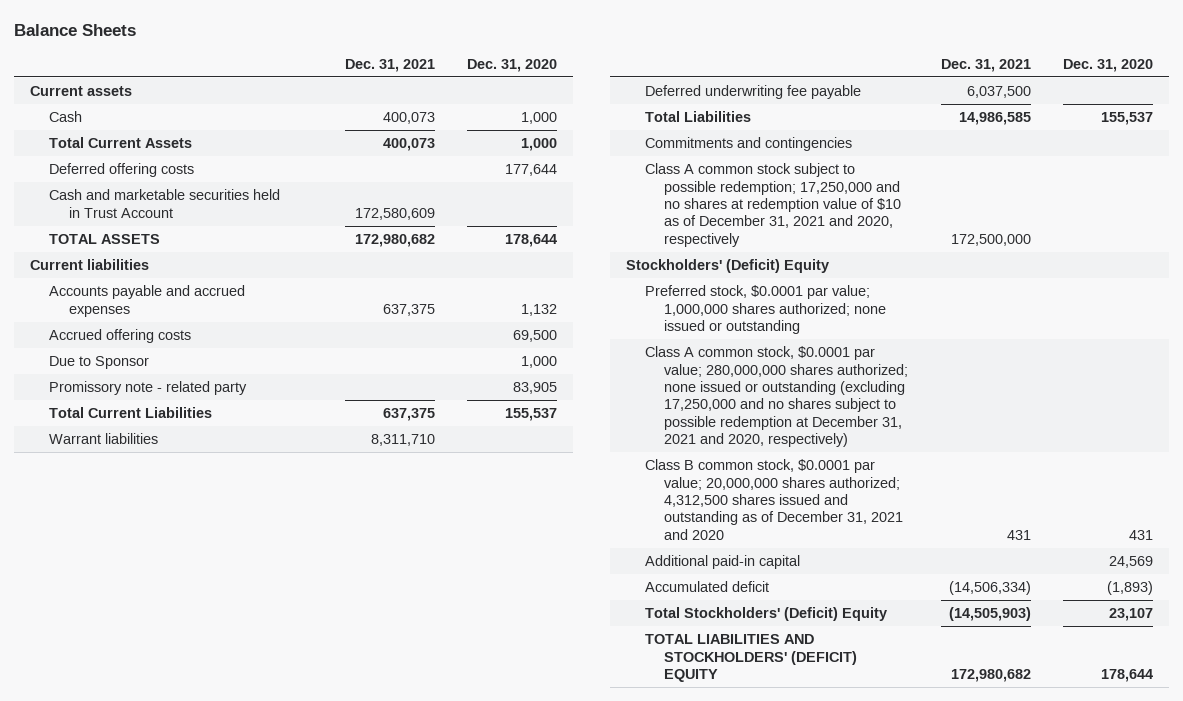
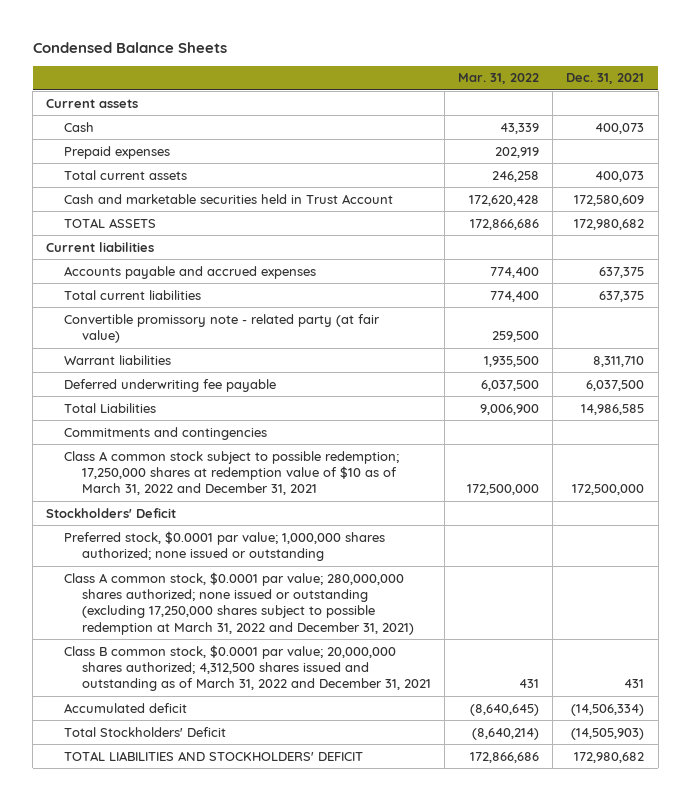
- Balance Sheets
+ Condensed Balance Sheets
- | Dec. 31, 2021 | Dec. 31, 2020
+ | Mar. 31, 2022 | Dec. 31, 2021
- Total Current Assets | 400,073 | 1,000
- Deferred offering costs | | 177,644
+ Prepaid expenses | 202,919 |
+ Total current assets | 246,258 | 400,073
- Accrued offering costs | | 69,500
- Due to Sponsor | | 1,000
- Promissory note - related party | | 83,905
- Total Current Liabilities | 637,375 | 155,537
+ Total current liabilities | 774,400 | 637,375
+ Convertible promissory note - related party (at fair value) | 259,500 |
- Class A common stock subject to possible redemption; 17,250,000 and no shares at redemption value of $10 as of December 31, 2021 and 2020, respectively | 172,500,000 |
- Stockholders' (Deficit) Equity
+ Class A common stock subject to possible redemption; 17,250,000 shares at redemption value of $10 as of March 31, 2022 and December 31, 2021 | 172,500,000 | 172,500,000
+ Stockholders' Deficit
- Class A common stock, $0.0001 par value; 280,000,000 shares authorized; none issued or outstanding (excluding 17,250,000 and no shares subject to possible redemption at December 31, 2021 and 2020, respectively)
- Class B common stock, $0.0001 par value; 20,000,000 shares authorized; 4,312,500 shares issued and outstanding as of December 31, 2021 and 2020 | 431 | 431
- Additional paid-in capital | | 24,569
+ Class A common stock, $0.0001 par value; 280,000,000 shares authorized; none issued or outstanding (excluding 17,250,000 shares subject to possible redemption at March 31, 2022 and December 31, 2021)
+ Class B common stock, $0.0001 par value; 20,000,000 shares authorized; 4,312,500 shares issued and outstanding as of March 31, 2022 and December 31, 2021 | 431 | 431
- Total Stockholders' (Deficit) Equity | (14,505,903) | 23,107
- TOTAL LIABILITIES AND STOCKHOLDERS' (DEFICIT) EQUITY | 172,980,682 | 178,644
+ Total Stockholders' Deficit | (8,640,214) | (14,505,903)
+ TOTAL LIABILITIES AND STOCKHOLDERS' DEFICIT | 172,866,686 | 172,980,682

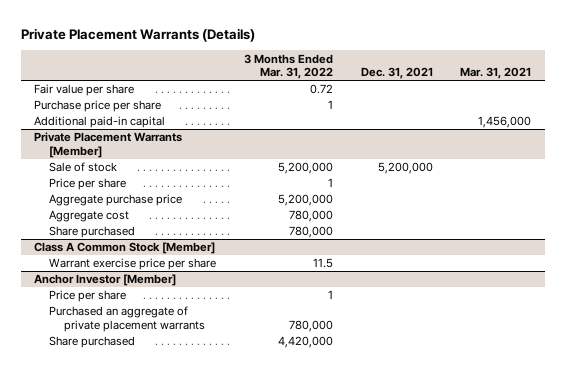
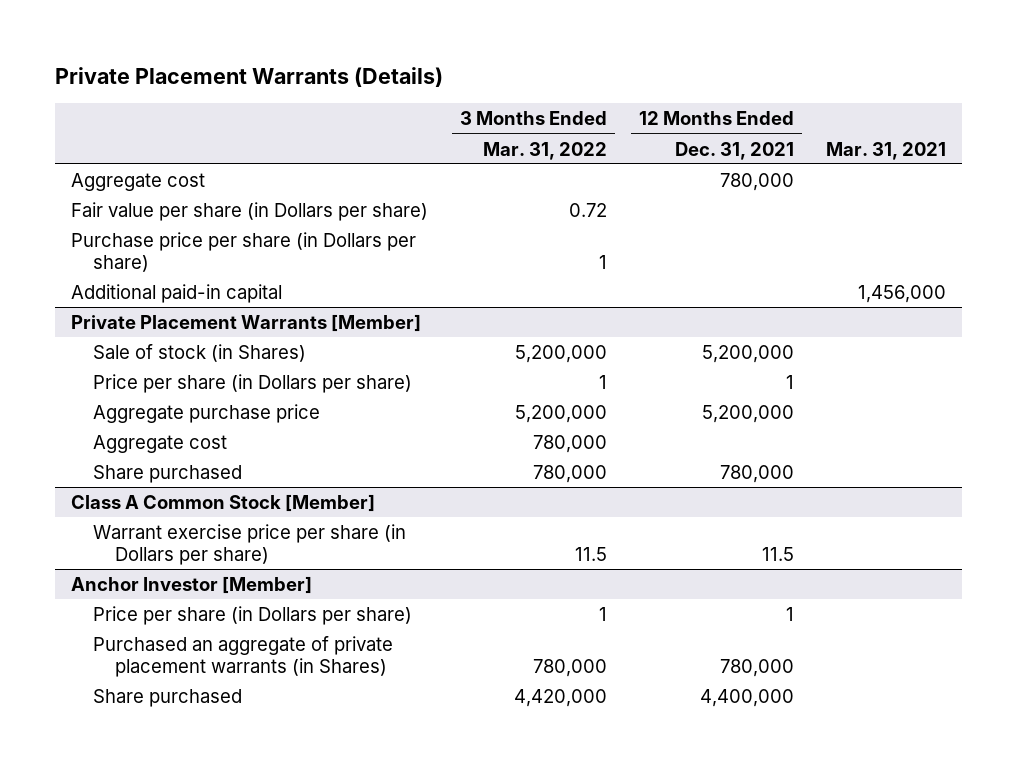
- | 3 Months Ended Mar. 31, 2022 | Dec. 31, 2021 | Mar. 31, 2021
+ | 3 Months Ended Mar. 31, 2022 | 12 Months Ended Dec. 31, 2021 | Mar. 31, 2021
- Fair value per share | 0.72 | |
- Purchase price per share | 1 | |
+ Aggregate cost | | 780,000 |
+ Fair value per share (in Dollars per share) | 0.72 | |
+ Purchase price per share (in Dollars per share) | 1 | |
@ Private Placement Warrants [Member]
- Sale of stock | 5,200,000 | 5,200,000 |
- Price per share | 1 | |
+ Sale of stock (in Shares) | 5,200,000 | 5,200,000 |
+ Price per share (in Dollars per share) | 1 | 1 |
@ Class A Common Stock [Member]
- Warrant exercise price per share | 11.5 | |
+ Warrant exercise price per share (in Dollars per share) | 11.5 | 11.5 |
@ Anchor Investor [Member]
- Price per share | 1 | |
- Purchased an aggregate of private placement warrants | 780,000 | |
+ Price per share (in Dollars per share) | 1 | 1 |
+ Purchased an aggregate of private placement warrants (in Shares) | 780,000 | 780,000 |

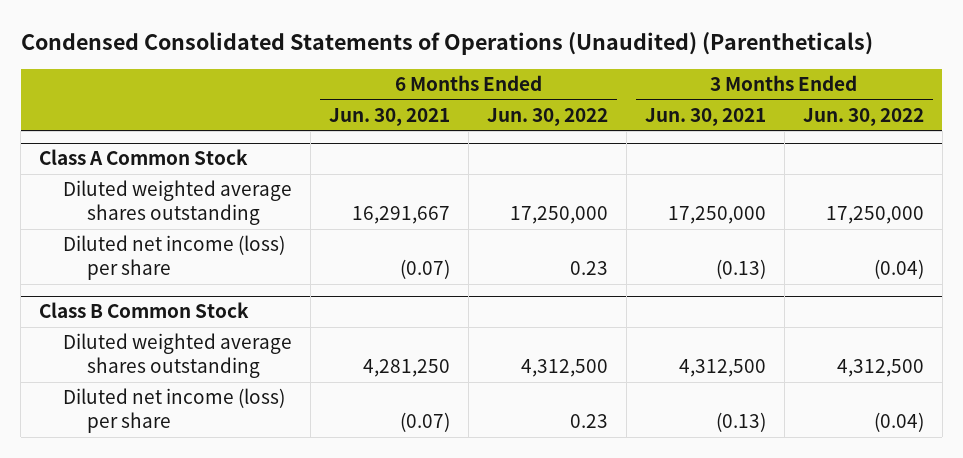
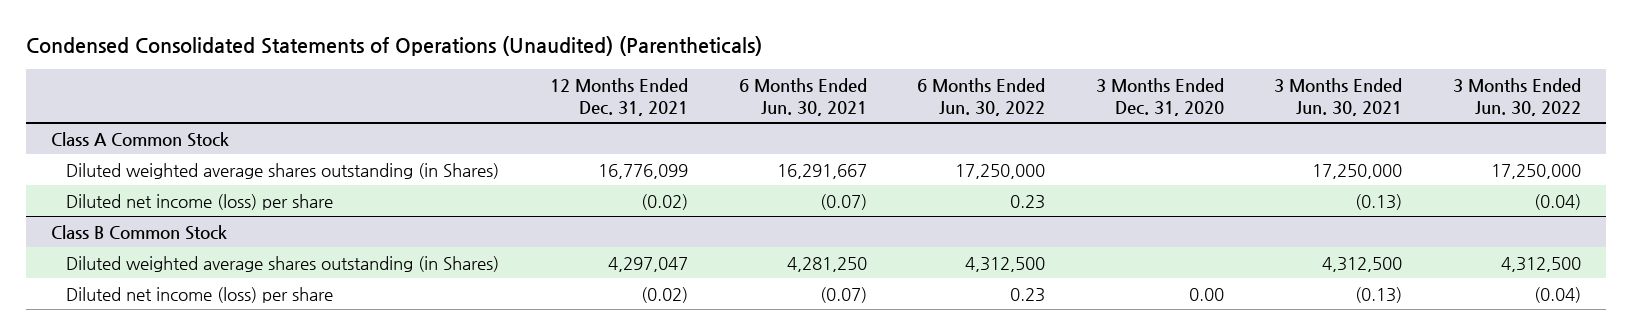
- | 6 Months Ended Jun. 30, 2021 | 6 Months Ended Jun. 30, 2022 | 3 Months Ended Jun. 30, 2021 | 3 Months Ended Jun. 30, 2022
+ | 12 Months Ended Dec. 31, 2021 | 6 Months Ended Jun. 30, 2021 | 6 Months Ended Jun. 30, 2022 | 3 Months Ended Dec. 31, 2020 | 3 Months Ended Jun. 30, 2021 | 3 Months Ended Jun. 30, 2022
@ Class A Common Stock
- Diluted weighted average shares outstanding | 16,291,667 | 17,250,000 | 17,250,000 | 17,250,000
+ Diluted weighted average shares outstanding (in Shares) | 16,776,099 | 16,291,667 | 17,250,000 | | 17,250,000 | 17,250,000
@ Class B Common Stock
- Diluted weighted average shares outstanding | 4,281,250 | 4,312,500 | 4,312,500 | 4,312,500
+ Diluted weighted average shares outstanding (in Shares) | 4,297,047 | 4,281,250 | 4,312,500 | | 4,312,500 | 4,312,500

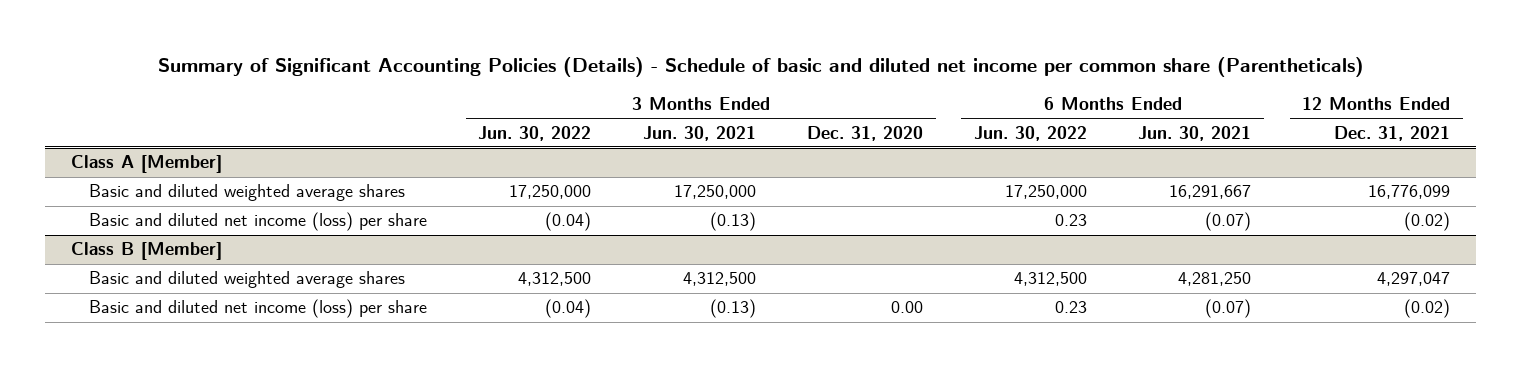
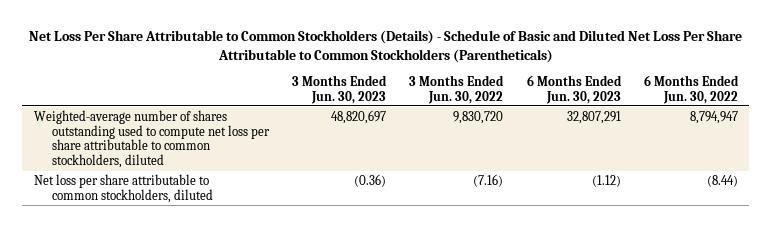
- Summary of Significant Accounting Policies (Details) - Schedule of basic and diluted net income per common share (Parentheticals)
+ Net Loss Per Share Attributable to Common Stockholders (Details) - Schedule of Basic and Diluted Net Loss Per Share Attributable to Common Stockholders (Parentheticals)
- | 3 Months Ended Jun. 30, 2022 | 3 Months Ended Jun. 30, 2021 | 3 Months Ended Dec. 31, 2020 | 6 Months Ended Jun. 30, 2022 | 6 Months Ended Jun. 30, 2021 | 12 Months Ended Dec. 31, 2021
+ | 3 Months Ended Jun. 30, 2023 | 3 Months Ended Jun. 30, 2022 | 6 Months Ended Jun. 30, 2023 | 6 Months Ended Jun. 30, 2022
- Class A [Member]
- Basic and diluted weighted average shares | 17,250,000 | 17,250,000 | | 17,250,000 | 16,291,667 | 16,776,099
- Basic and diluted net income (loss) per share | (0.04) | (0.13) | | 0.23 | (0.07) | (0.02)
- Class B [Member]
- Basic and diluted weighted average shares | 4,312,500 | 4,312,500 | | 4,312,500 | 4,281,250 | 4,297,047
- Basic and diluted net income (loss) per share | (0.04) | (0.13) | 0.00 | 0.23 | (0.07) | (0.02)
+ Weighted-average number of shares outstanding used to compute net loss per share attributable to common stockholders, diluted | 48,820,697 | 9,830,720 | 32,807,291 | 8,794,947
+ Net loss per share attributable to common stockholders, diluted | (0.36) | (7.16) | (1.12) | (8.44)

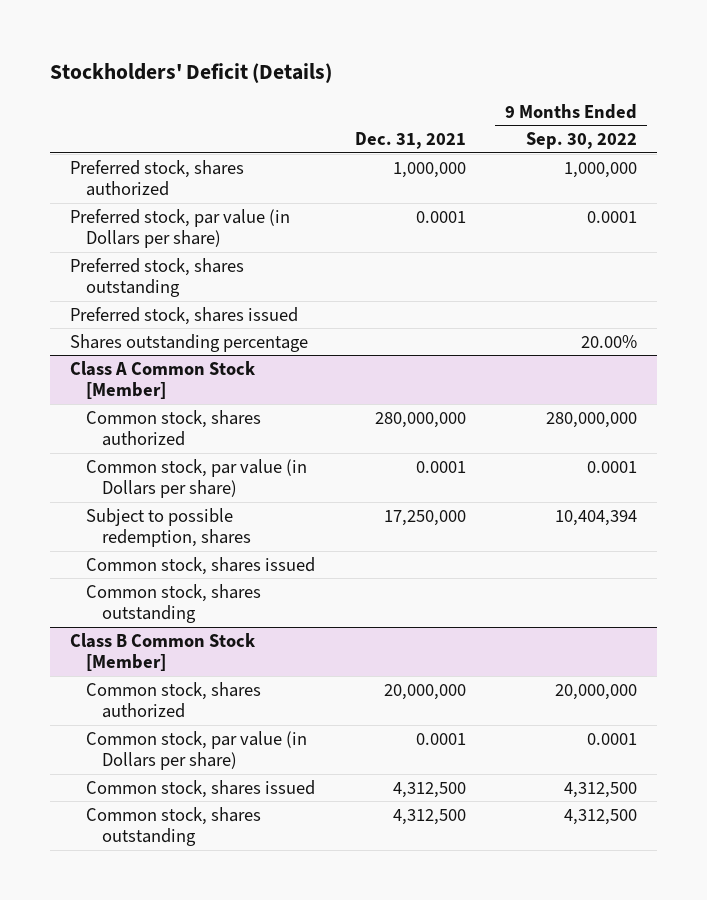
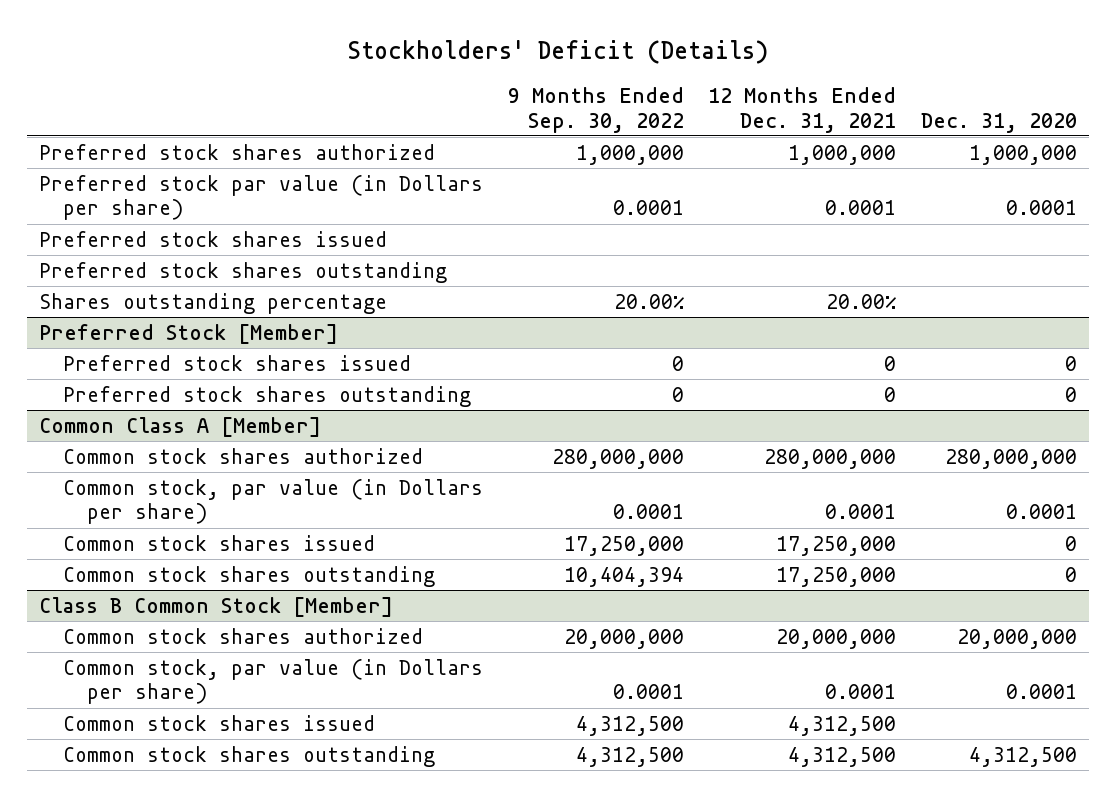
- | Dec. 31, 2021 | 9 Months Ended Sep. 30, 2022
+ | 9 Months Ended Sep. 30, 2022 | 12 Months Ended Dec. 31, 2021 | Dec. 31, 2020
- Preferred stock, shares authorized | 1,000,000 | 1,000,000
- Preferred stock, par value (in Dollars per share) | 0.0001 | 0.0001
- Preferred stock, shares outstanding
- Preferred stock, shares issued
+ Preferred stock shares authorized | 1,000,000 | 1,000,000 | 1,000,000
+ Preferred stock par value (in Dollars per share) | 0.0001 | 0.0001 | 0.0001
+ Preferred stock shares issued
+ Preferred stock shares outstanding
- Class A Common Stock [Member]
- Common stock, shares authorized | 280,000,000 | 280,000,000
+ Preferred Stock [Member]
+ Preferred stock shares issued | 0 | 0 | 0
+ Preferred stock shares outstanding | 0 | 0 | 0
+ Common Class A [Member]
+ Common stock shares authorized | 280,000,000 | 280,000,000 | 280,000,000
- Subject to possible redemption, shares | 17,250,000 | 10,404,394
- Common stock, shares issued
- Common stock, shares outstanding
+ Common stock shares issued | 17,250,000 | 17,250,000 | 0
+ Common stock shares outstanding | 10,404,394 | 17,250,000 | 0
@ Class B Common Stock [Member]
- Common stock, shares authorized | 20,000,000 | 20,000,000
+ Common stock shares authorized | 20,000,000 | 20,000,000 | 20,000,000
- Common stock, shares issued | 4,312,500 | 4,312,500
- Common stock, shares outstanding | 4,312,500 | 4,312,500
+ Common stock shares issued | 4,312,500 | 4,312,500 |
+ Common stock shares outstanding | 4,312,500 | 4,312,500 | 4,312,500

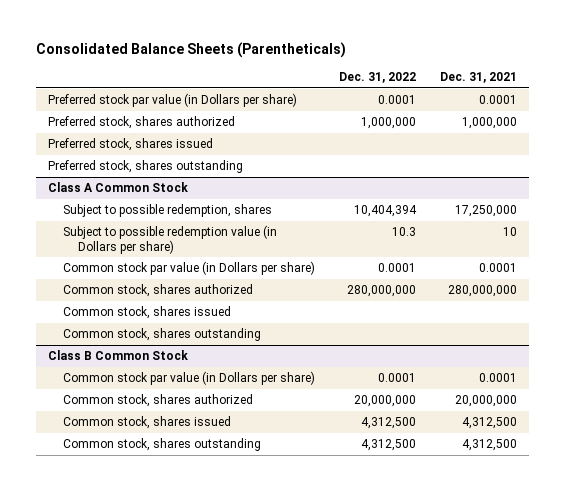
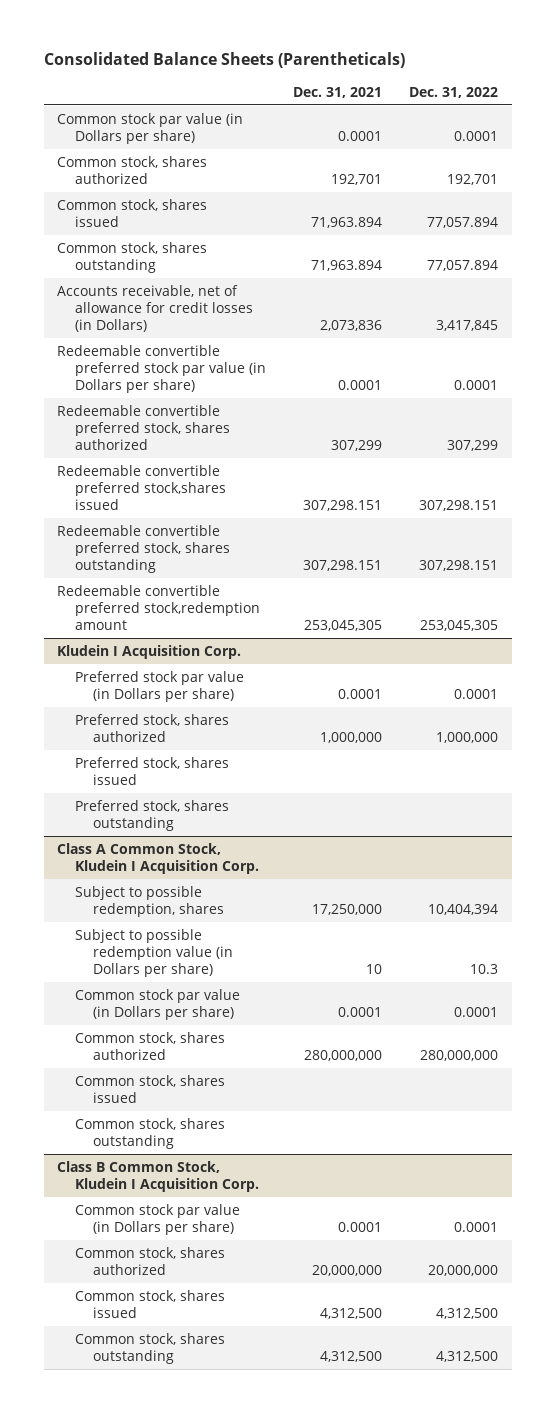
- | Dec. 31, 2022 | Dec. 31, 2021
+ | Dec. 31, 2021 | Dec. 31, 2022
+ Common stock par value (in Dollars per share) | 0.0001 | 0.0001
+ Common stock, shares authorized | 192,701 | 192,701
+ Common stock, shares issued | 71,963.894 | 77,057.894
+ Common stock, shares outstanding | 71,963.894 | 77,057.894
+ Accounts receivable, net of allowance for credit losses (in Dollars) | 2,073,836 | 3,417,845
+ Redeemable convertible preferred stock par value (in Dollars per share) | 0.0001 | 0.0001
+ Redeemable convertible preferred stock, shares authorized | 307,299 | 307,299
+ Redeemable convertible preferred stock,shares issued | 307,298.151 | 307,298.151
+ Redeemable convertible preferred stock, shares outstanding | 307,298.151 | 307,298.151
+ Redeemable convertible preferred stock,redemption amount | 253,045,305 | 253,045,305
+ Kludein I Acquisition Corp.
- Class A Common Stock
+ Class A Common Stock, Kludein I Acquisition Corp.
- Class B Common Stock
+ Class B Common Stock, Kludein I Acquisition Corp.

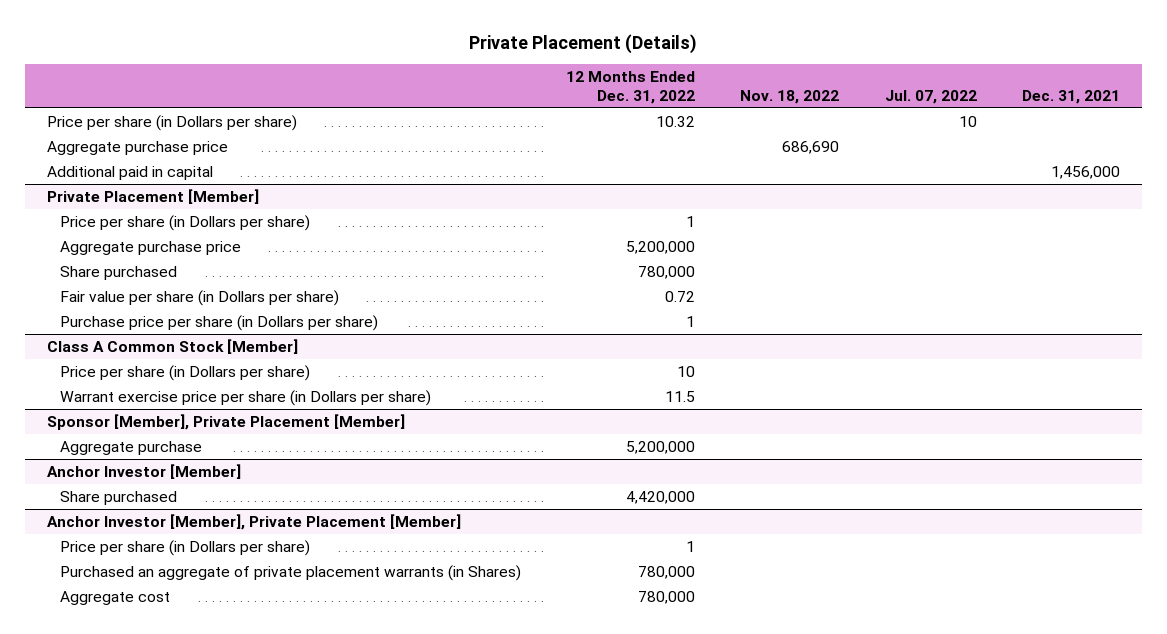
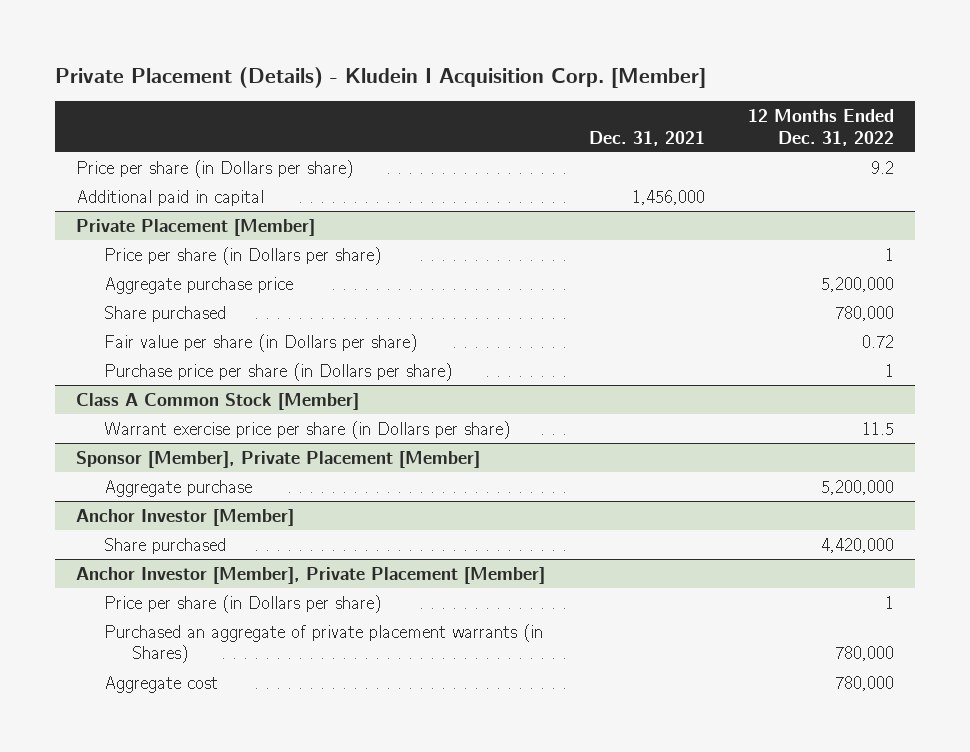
- Private Placement (Details)
+ Private Placement (Details) - Kludein I Acquisition Corp. [Member]
- | 12 Months Ended Dec. 31, 2022 | Nov. 18, 2022 | Jul. 07, 2022 | Dec. 31, 2021
+ | Dec. 31, 2021 | 12 Months Ended Dec. 31, 2022
- Price per share (in Dollars per share) | 10.32 | | 10 |
- Aggregate purchase price | | 686,690 | |
+ Price per share (in Dollars per share) | | 9.2
@ Class A Common Stock [Member]
- Price per share (in Dollars per share) | 10 | | |

